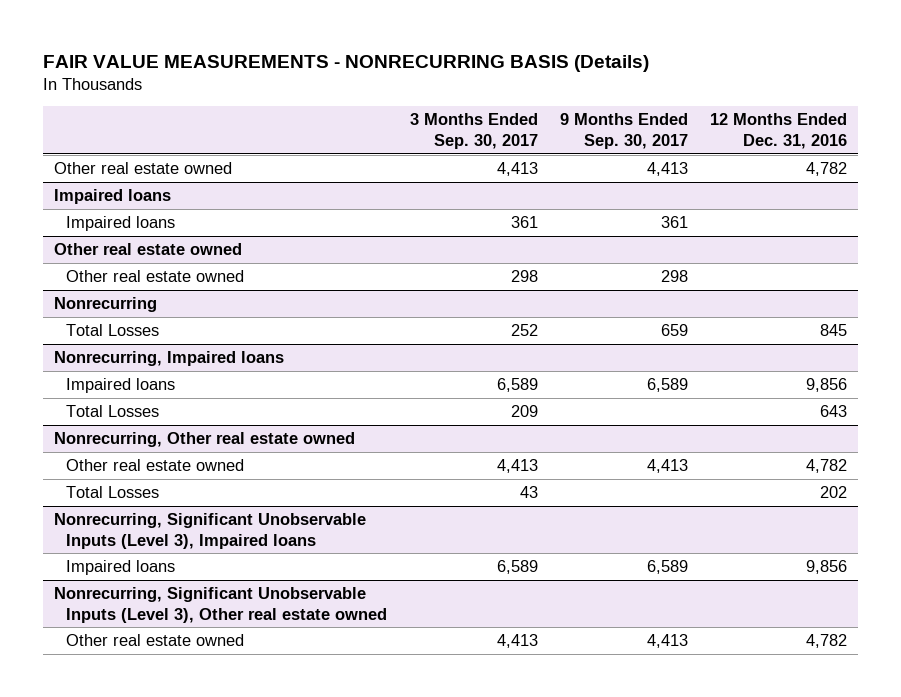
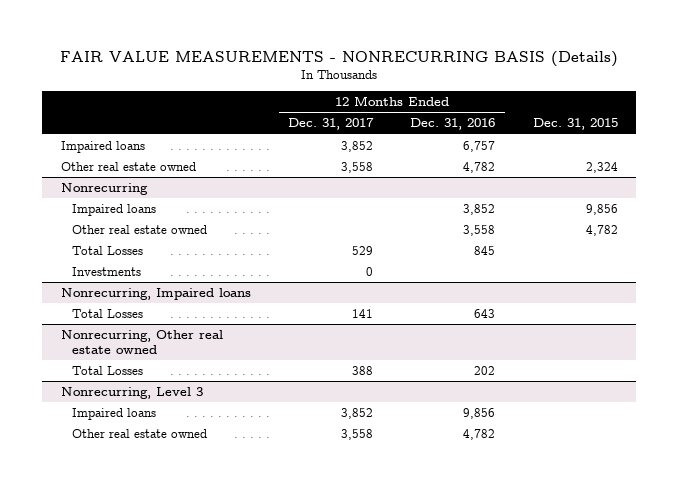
- | 3 Months Ended Sep. 30, 2017 | 9 Months Ended Sep. 30, 2017 | 12 Months Ended Dec. 31, 2016
+ | 12 Months Ended Dec. 31, 2017 | 12 Months Ended Dec. 31, 2016 | Dec. 31, 2015
+ Impaired loans | 3,852 | 6,757 |
- Impaired loans
- Impaired loans | 361 | 361 |
- Other real estate owned
- Other real estate owned | 298 | 298 |
@ Nonrecurring
+ Impaired loans | | 3,852 | 9,856
+ Other real estate owned | | 3,558 | 4,782
+ Investments | 0 | |
@ Nonrecurring, Impaired loans
- Impaired loans | 6,589 | 6,589 | 9,856
@ Nonrecurring, Other real estate owned
- Other real estate owned | 4,413 | 4,413 | 4,782
- Nonrecurring, Significant Unobservable Inputs (Level 3), Impaired loans
+ Nonrecurring, Level 3
- Nonrecurring, Significant Unobservable Inputs (Level 3), Other real estate owned

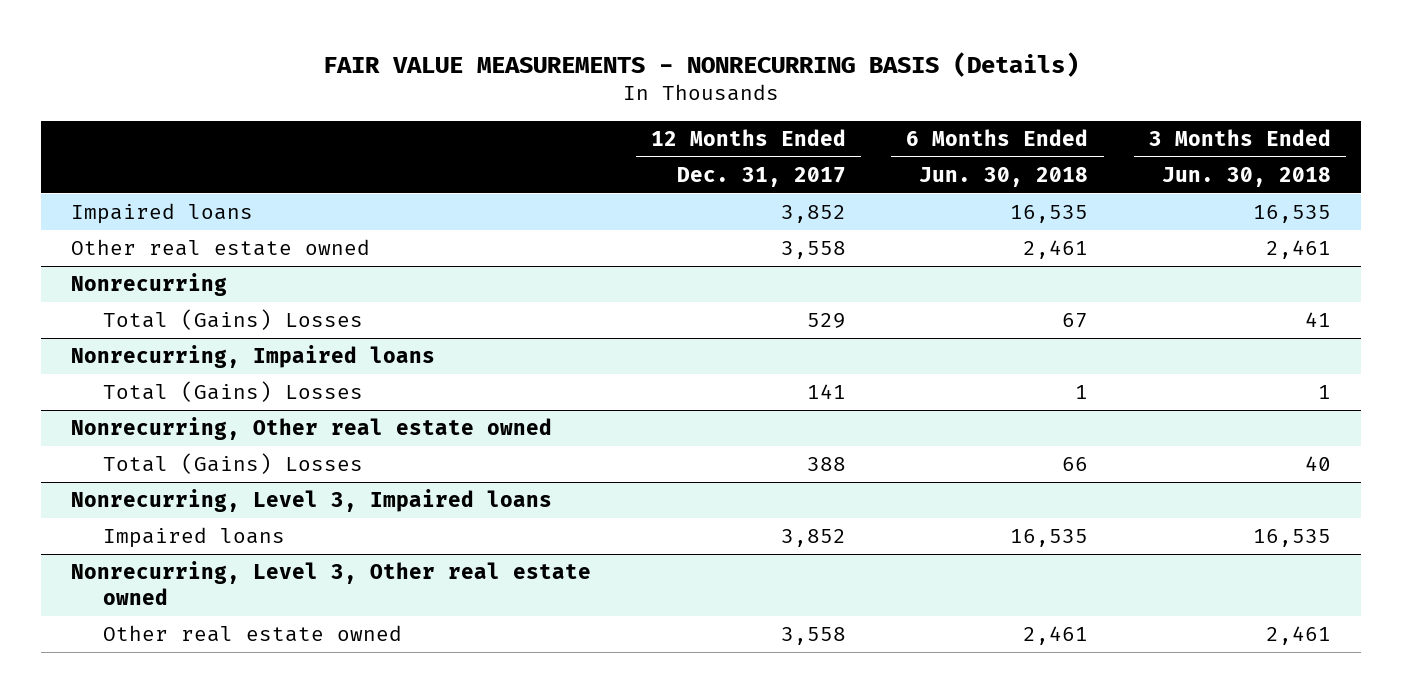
- | 12 Months Ended Dec. 31, 2017 | 12 Months Ended Dec. 31, 2016 | Dec. 31, 2015
+ | 12 Months Ended Dec. 31, 2017 | 6 Months Ended Jun. 30, 2018 | 3 Months Ended Jun. 30, 2018
@ Nonrecurring
- Impaired loans | | 3,852 | 9,856
- Other real estate owned | | 3,558 | 4,782
- Total Losses | 529 | 845 |
- Investments | 0 | |
+ Total (Gains) Losses | 529 | 67 | 41
@ Nonrecurring, Impaired loans
- Total Losses | 141 | 643 |
+ Total (Gains) Losses | 141 | 1 | 1
@ Nonrecurring, Other real estate owned
- Total Losses | 388 | 202 |
- Nonrecurring, Level 3
@ Nonrecurring, Other real estate owned
+ Total (Gains) Losses | 388 | 66 | 40
+ Nonrecurring, Level 3, Impaired loans
+ Nonrecurring, Level 3, Other real estate owned

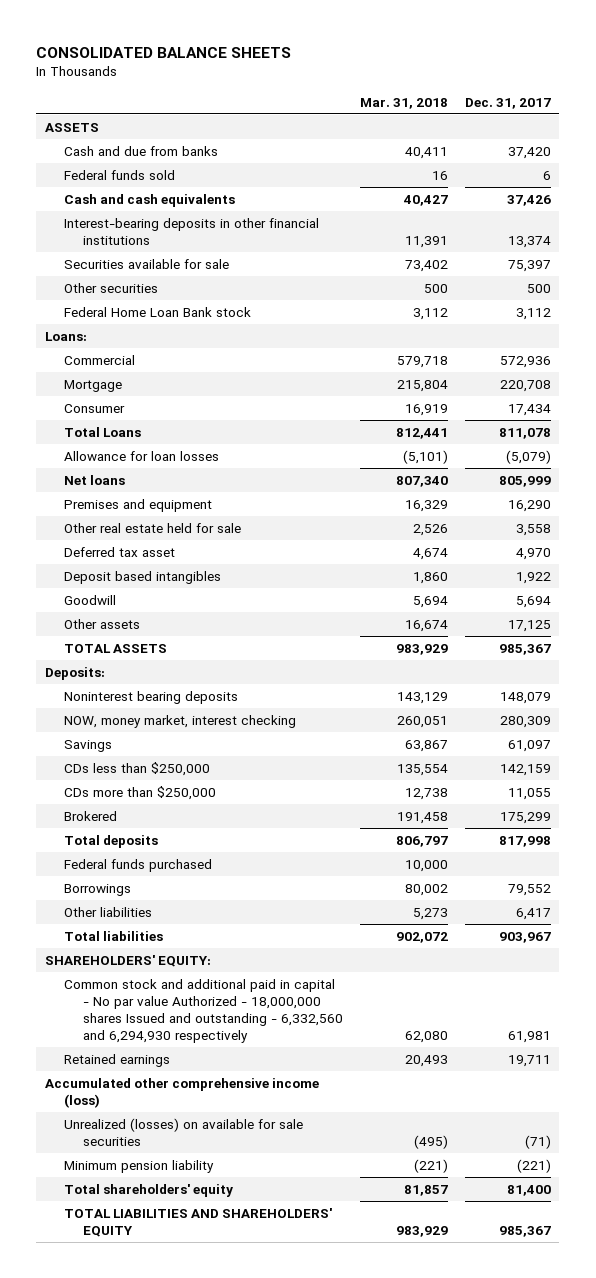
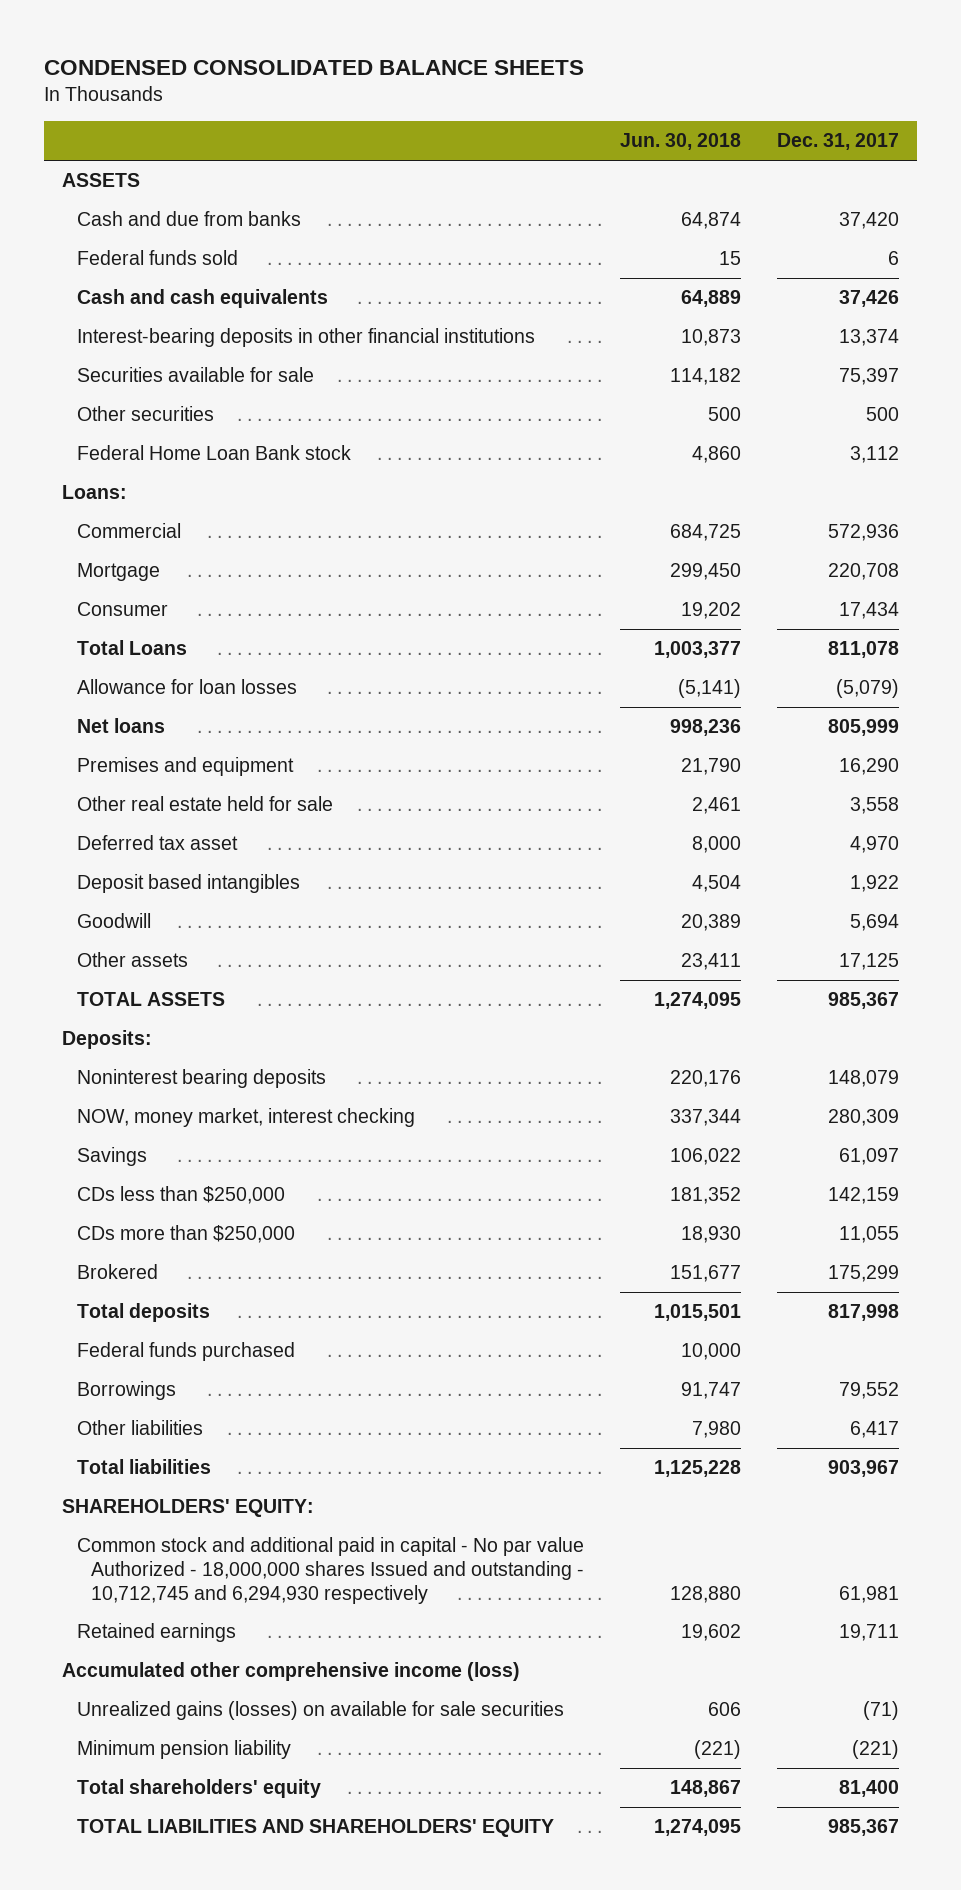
- CONSOLIDATED BALANCE SHEETS
+ CONDENSED CONSOLIDATED BALANCE SHEETS
- | Mar. 31, 2018 | Dec. 31, 2017
+ | Jun. 30, 2018 | Dec. 31, 2017
- Common stock and additional paid in capital - No par value Authorized - 18,000,000 shares Issued and outstanding - 6,332,560 and 6,294,930 respectively | 62,080 | 61,981
+ Common stock and additional paid in capital - No par value Authorized - 18,000,000 shares Issued and outstanding - 10,712,745 and 6,294,930 respectively | 128,880 | 61,981
- Unrealized (losses) on available for sale securities | (495) | (71)
+ Unrealized gains (losses) on available for sale securities | 606 | (71)

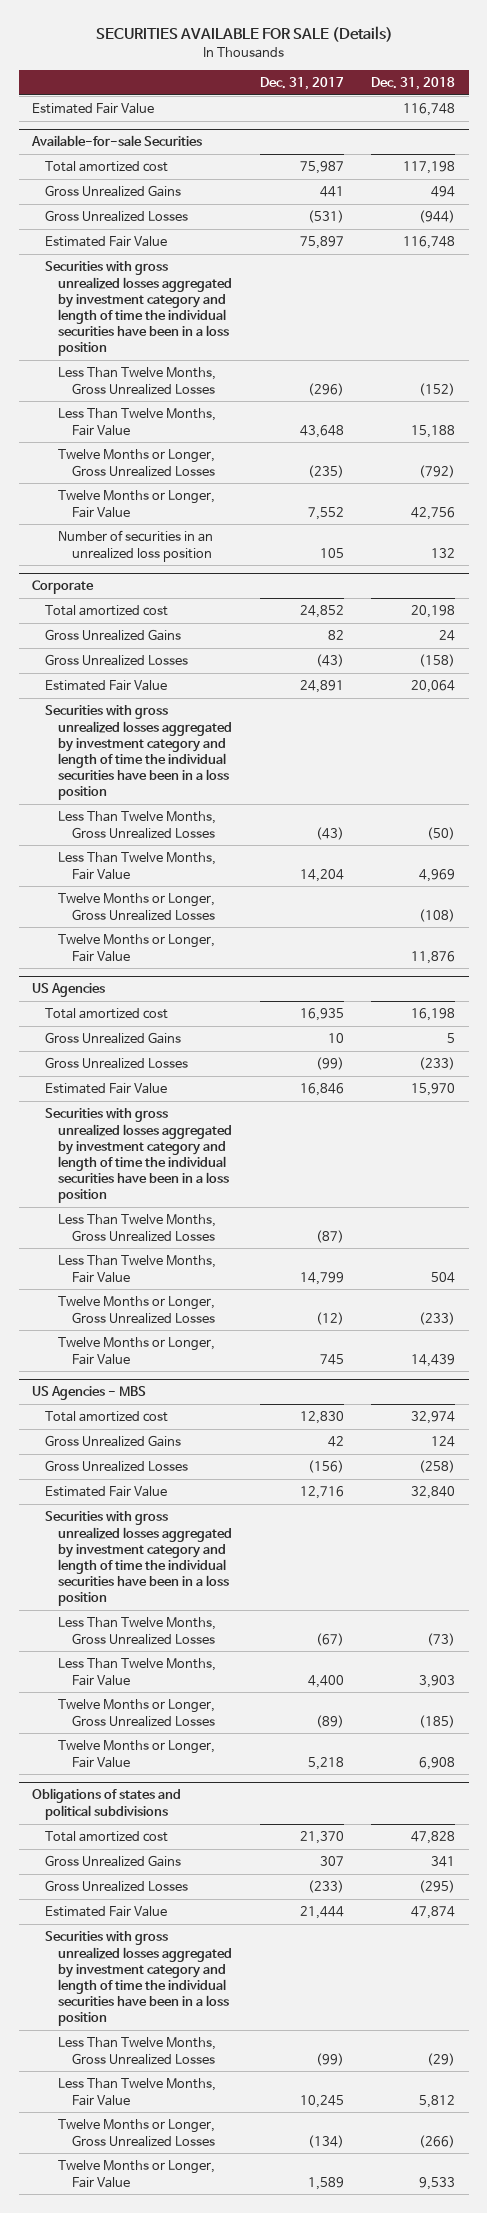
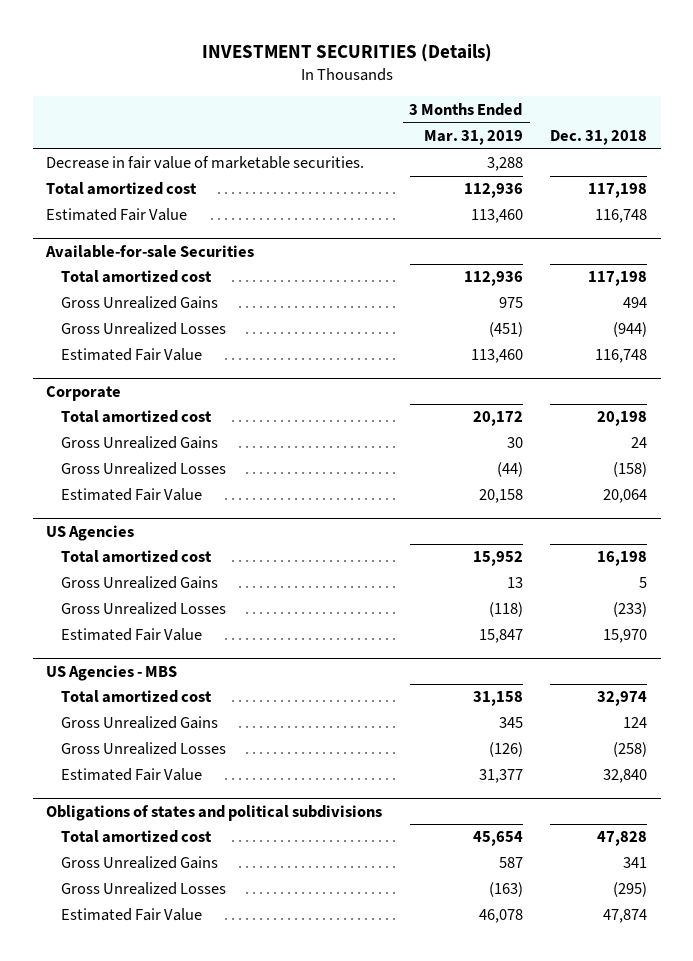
- SECURITIES AVAILABLE FOR SALE (Details)
+ INVESTMENT SECURITIES (Details)
- | Dec. 31, 2017 | Dec. 31, 2018
+ | 3 Months Ended Mar. 31, 2019 | Dec. 31, 2018
+ Decrease in fair value of marketable securities. | 3,288 |
+ Total amortized cost | 112,936 | 117,198
@ Available-for-sale Securities
- Securities with gross unrealized losses aggregated by investment category and length of time the individual securities have been in a loss position
- Less Than Twelve Months, Gross Unrealized Losses | (296) | (152)
- Less Than Twelve Months, Fair Value | 43,648 | 15,188
- Twelve Months or Longer, Gross Unrealized Losses | (235) | (792)
- Twelve Months or Longer, Fair Value | 7,552 | 42,756
- Number of securities in an unrealized loss position | 105 | 132
@ Corporate
- Securities with gross unrealized losses aggregated by investment category and length of time the individual securities have been in a loss position
- Less Than Twelve Months, Gross Unrealized Losses | (43) | (50)
- Less Than Twelve Months, Fair Value | 14,204 | 4,969
- Twelve Months or Longer, Gross Unrealized Losses | | (108)
- Twelve Months or Longer, Fair Value | | 11,876
@ US Agencies
- Securities with gross unrealized losses aggregated by investment category and length of time the individual securities have been in a loss position
- Less Than Twelve Months, Gross Unrealized Losses | (87) |
- Less Than Twelve Months, Fair Value | 14,799 | 504
- Twelve Months or Longer, Gross Unrealized Losses | (12) | (233)
- Twelve Months or Longer, Fair Value | 745 | 14,439
@ US Agencies - MBS
- Securities with gross unrealized losses aggregated by investment category and length of time the individual securities have been in a loss position
- Less Than Twelve Months, Gross Unrealized Losses | (67) | (73)
- Less Than Twelve Months, Fair Value | 4,400 | 3,903
- Twelve Months or Longer, Gross Unrealized Losses | (89) | (185)
- Twelve Months or Longer, Fair Value | 5,218 | 6,908
@ Obligations of states and political subdivisions
- Securities with gross unrealized losses aggregated by investment category and length of time the individual securities have been in a loss position
- Less Than Twelve Months, Gross Unrealized Losses | (99) | (29)
- Less Than Twelve Months, Fair Value | 10,245 | 5,812
- Twelve Months or Longer, Gross Unrealized Losses | (134) | (266)
- Twelve Months or Longer, Fair Value | 1,589 | 9,533

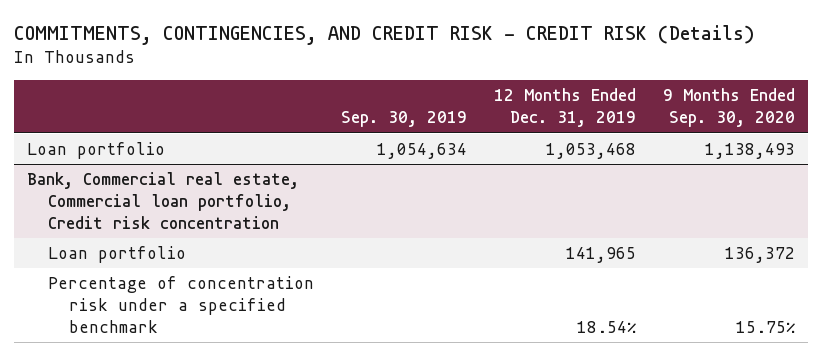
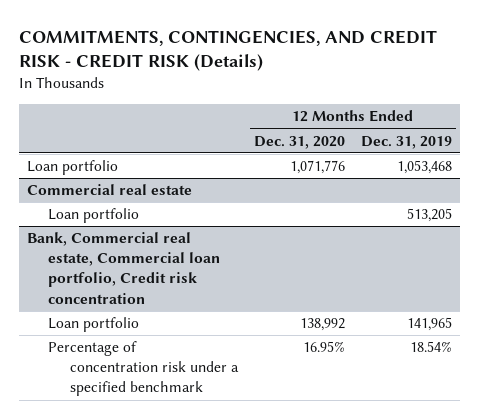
- | Sep. 30, 2019 | 12 Months Ended Dec. 31, 2019 | 9 Months Ended Sep. 30, 2020
+ | 12 Months Ended Dec. 31, 2020 | 12 Months Ended Dec. 31, 2019
+ Commercial real estate
+ Loan portfolio | | 513,205

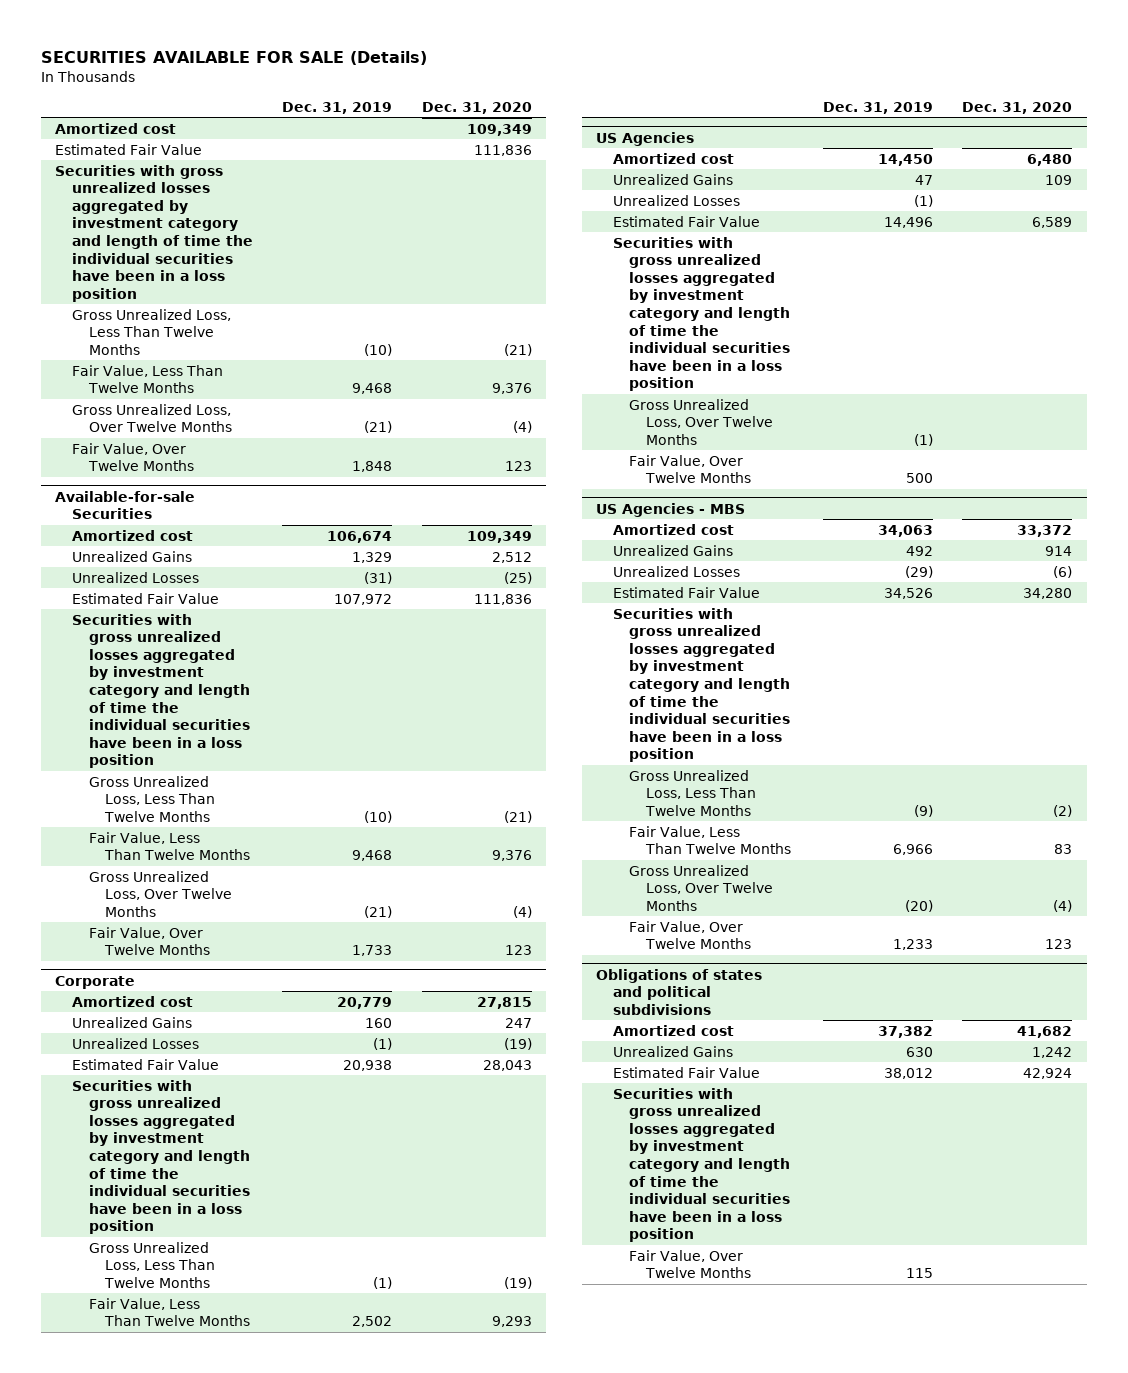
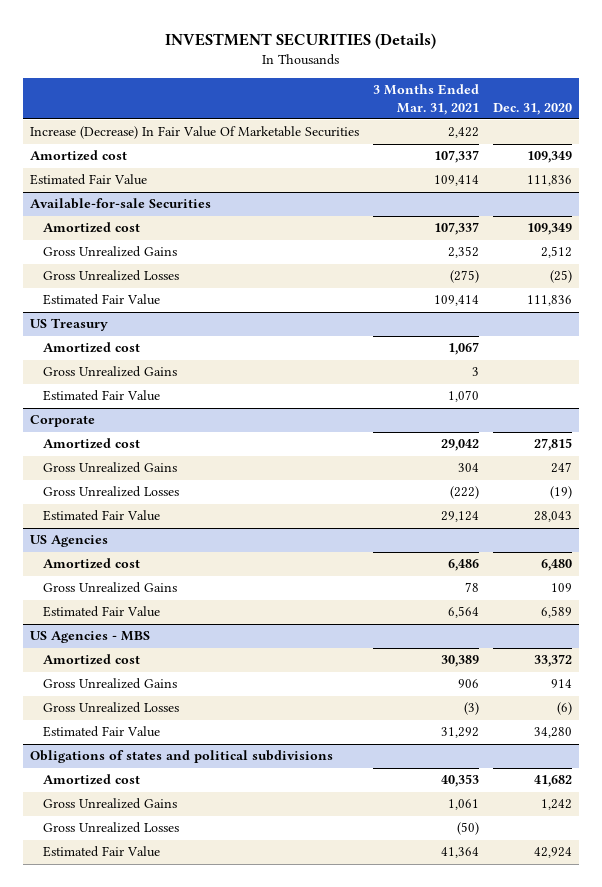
- SECURITIES AVAILABLE FOR SALE (Details)
+ INVESTMENT SECURITIES (Details)
- | Dec. 31, 2019 | Dec. 31, 2020
+ | 3 Months Ended Mar. 31, 2021 | Dec. 31, 2020
+ Increase (Decrease) In Fair Value Of Marketable Securities | 2,422 |
- Securities with gross unrealized losses aggregated by investment category and length of time the individual securities have been in a loss position
- Gross Unrealized Loss, Less Than Twelve Months | (10) | (21)
- Fair Value, Less Than Twelve Months | 9,468 | 9,376
- Gross Unrealized Loss, Over Twelve Months | (21) | (4)
- Fair Value, Over Twelve Months | 1,848 | 123
@ Available-for-sale Securities
- Unrealized Gains | 1,329 | 2,512
- Unrealized Losses | (31) | (25)
+ Gross Unrealized Gains | 2,352 | 2,512
+ Gross Unrealized Losses | (275) | (25)
- Securities with gross unrealized losses aggregated by investment category and length of time the individual securities have been in a loss position
- Gross Unrealized Loss, Less Than Twelve Months | (10) | (21)
- Fair Value, Less Than Twelve Months | 9,468 | 9,376
- Gross Unrealized Loss, Over Twelve Months | (21) | (4)
- Fair Value, Over Twelve Months | 1,733 | 123
+ US Treasury
+ Amortized cost | 1,067 |
+ Gross Unrealized Gains | 3 |
+ Estimated Fair Value | 1,070 |
@ Corporate
- Unrealized Gains | 160 | 247
- Unrealized Losses | (1) | (19)
+ Gross Unrealized Gains | 304 | 247
+ Gross Unrealized Losses | (222) | (19)
- Securities with gross unrealized losses aggregated by investment category and length of time the individual securities have been in a loss position
- Gross Unrealized Loss, Less Than Twelve Months | (1) | (19)
- Fair Value, Less Than Twelve Months | 2,502 | 9,293
@ US Agencies
- Unrealized Gains | 47 | 109
- Unrealized Losses | (1) |
+ Gross Unrealized Gains | 78 | 109
- Securities with gross unrealized losses aggregated by investment category and length of time the individual securities have been in a loss position
- Gross Unrealized Loss, Over Twelve Months | (1) |
- Fair Value, Over Twelve Months | 500 |
@ US Agencies - MBS
- Unrealized Gains | 492 | 914
- Unrealized Losses | (29) | (6)
+ Gross Unrealized Gains | 906 | 914
+ Gross Unrealized Losses | (3) | (6)
- Securities with gross unrealized losses aggregated by investment category and length of time the individual securities have been in a loss position
- Gross Unrealized Loss, Less Than Twelve Months | (9) | (2)
- Fair Value, Less Than Twelve Months | 6,966 | 83
- Gross Unrealized Loss, Over Twelve Months | (20) | (4)
- Fair Value, Over Twelve Months | 1,233 | 123
@ Obligations of states and political subdivisions
- Unrealized Gains | 630 | 1,242
+ Gross Unrealized Gains | 1,061 | 1,242
+ Gross Unrealized Losses | (50) |
- Securities with gross unrealized losses aggregated by investment category and length of time the individual securities have been in a loss position
- Fair Value, Over Twelve Months | 115 |

